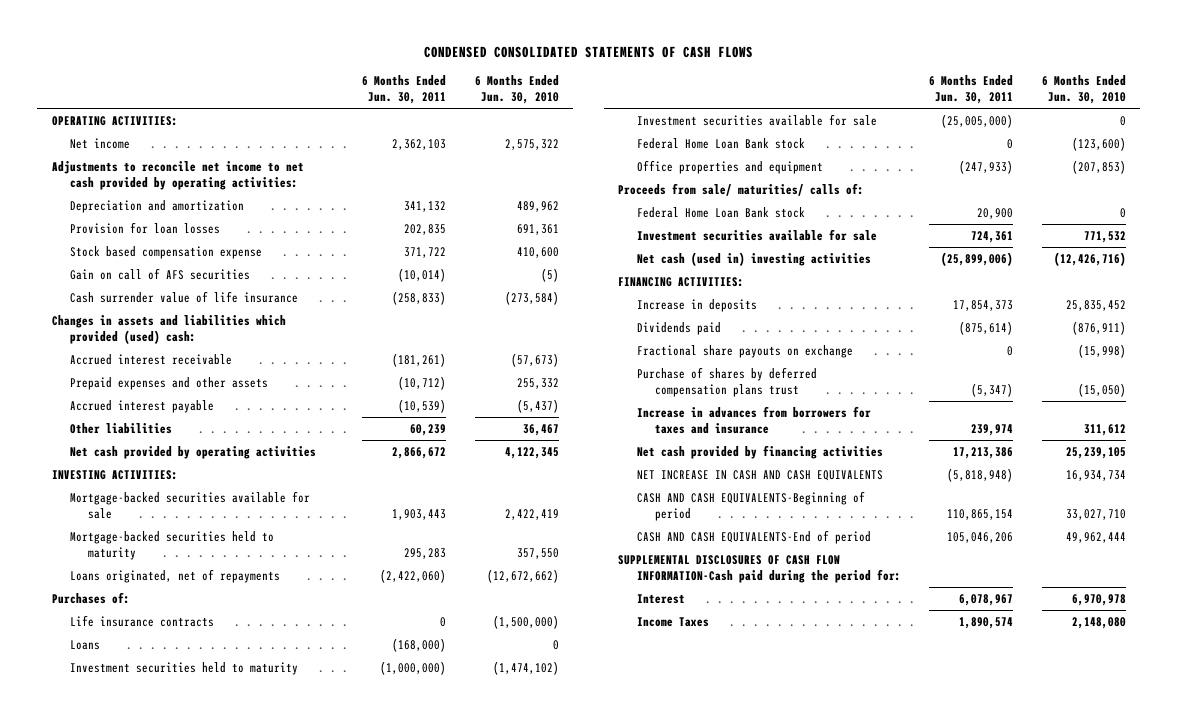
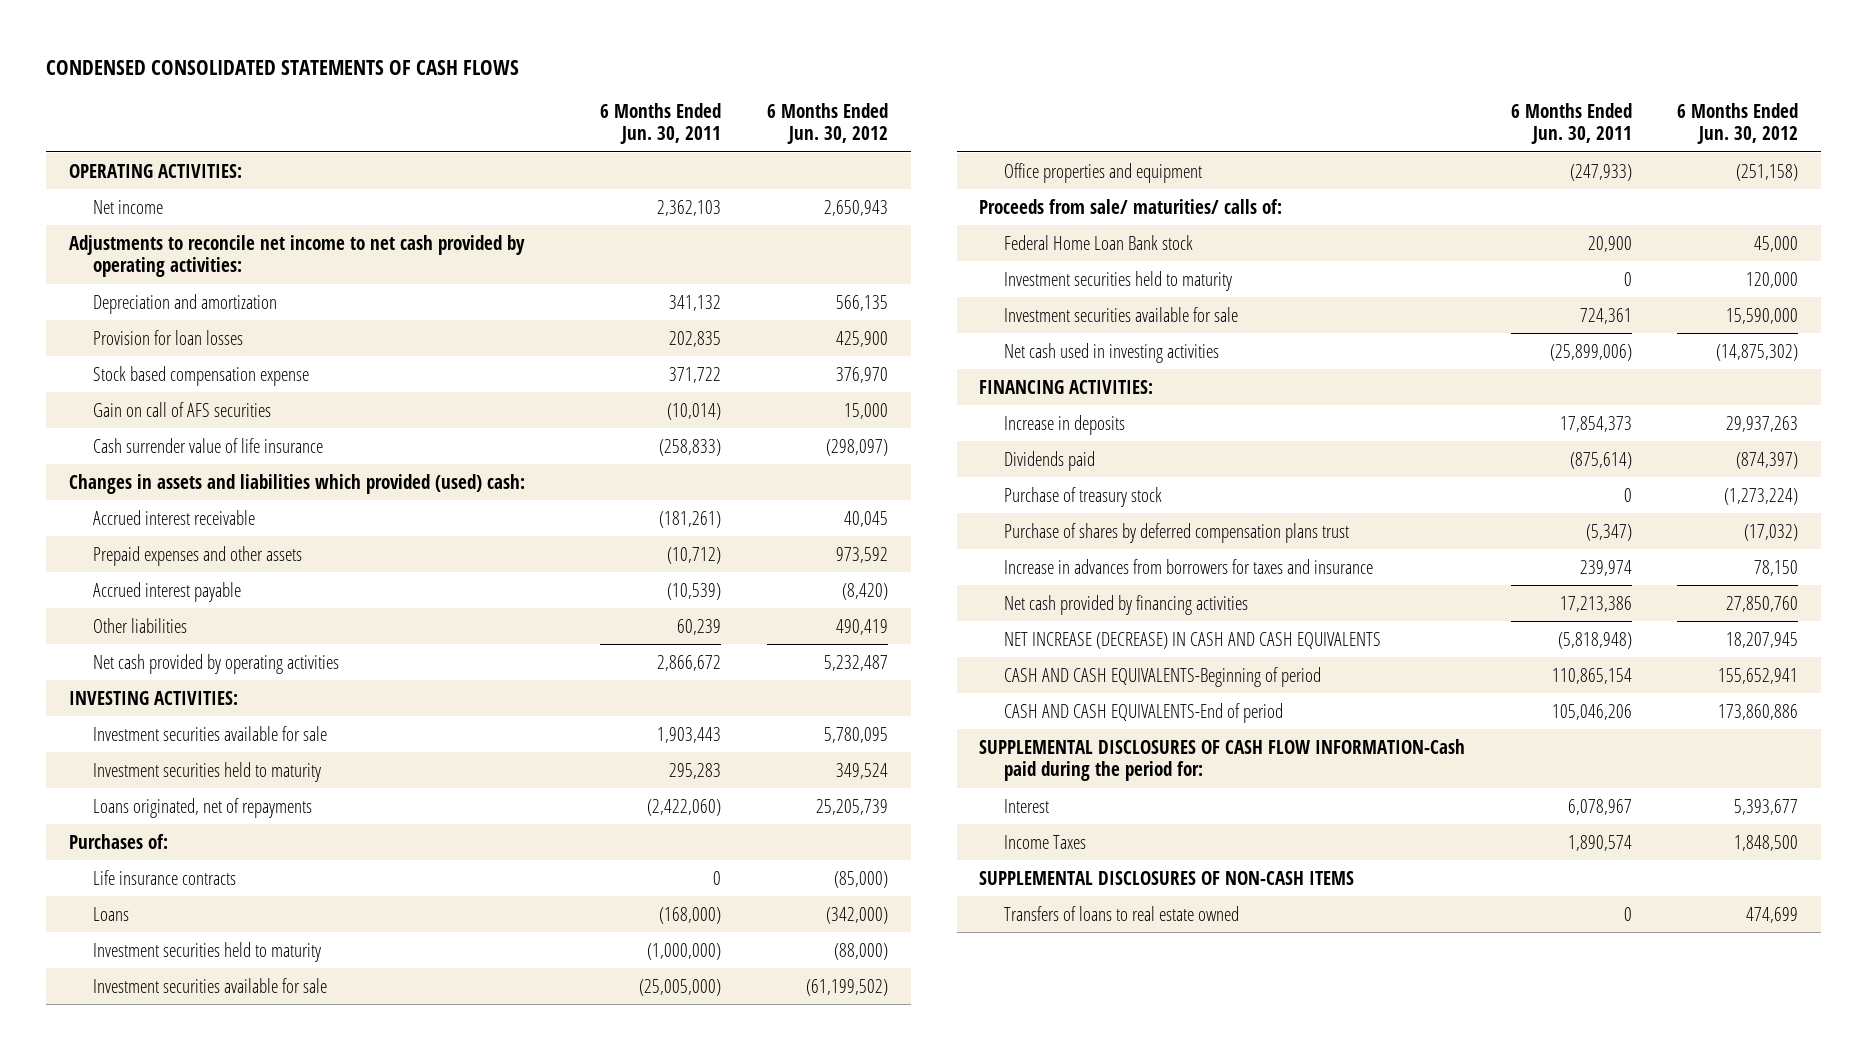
- | 6 Months Ended Jun. 30, 2011 | 6 Months Ended Jun. 30, 2010
+ | 6 Months Ended Jun. 30, 2011 | 6 Months Ended Jun. 30, 2012
- Mortgage-backed securities available for sale | 1,903,443 | 2,422,419
- Mortgage-backed securities held to maturity | 295,283 | 357,550
+ Investment securities available for sale | 1,903,443 | 5,780,095
+ Investment securities held to maturity | 295,283 | 349,524
- Federal Home Loan Bank stock | 0 | (123,600)
+ Investment securities held to maturity | 0 | 120,000
- Net cash (used in) investing activities | (25,899,006) | (12,426,716)
+ Net cash used in investing activities | (25,899,006) | (14,875,302)
- Fractional share payouts on exchange | 0 | (15,998)
+ Purchase of treasury stock | 0 | (1,273,224)
- NET INCREASE IN CASH AND CASH EQUIVALENTS | (5,818,948) | 16,934,734
+ NET INCREASE (DECREASE) IN CASH AND CASH EQUIVALENTS | (5,818,948) | 18,207,945
+ SUPPLEMENTAL DISCLOSURES OF NON-CASH ITEMS
+ Transfers of loans to real estate owned | 0 | 474,699

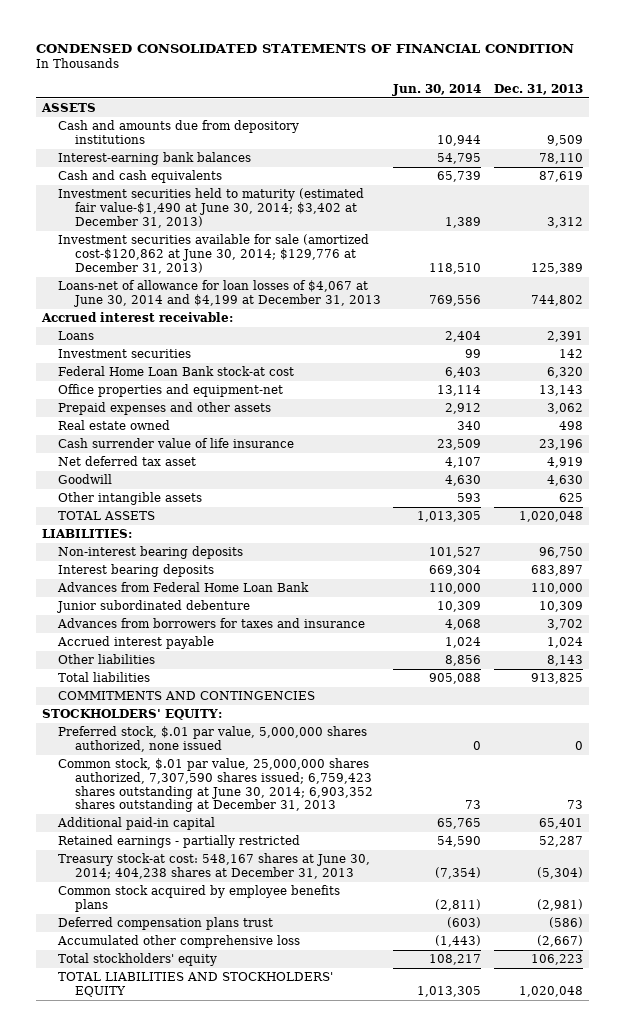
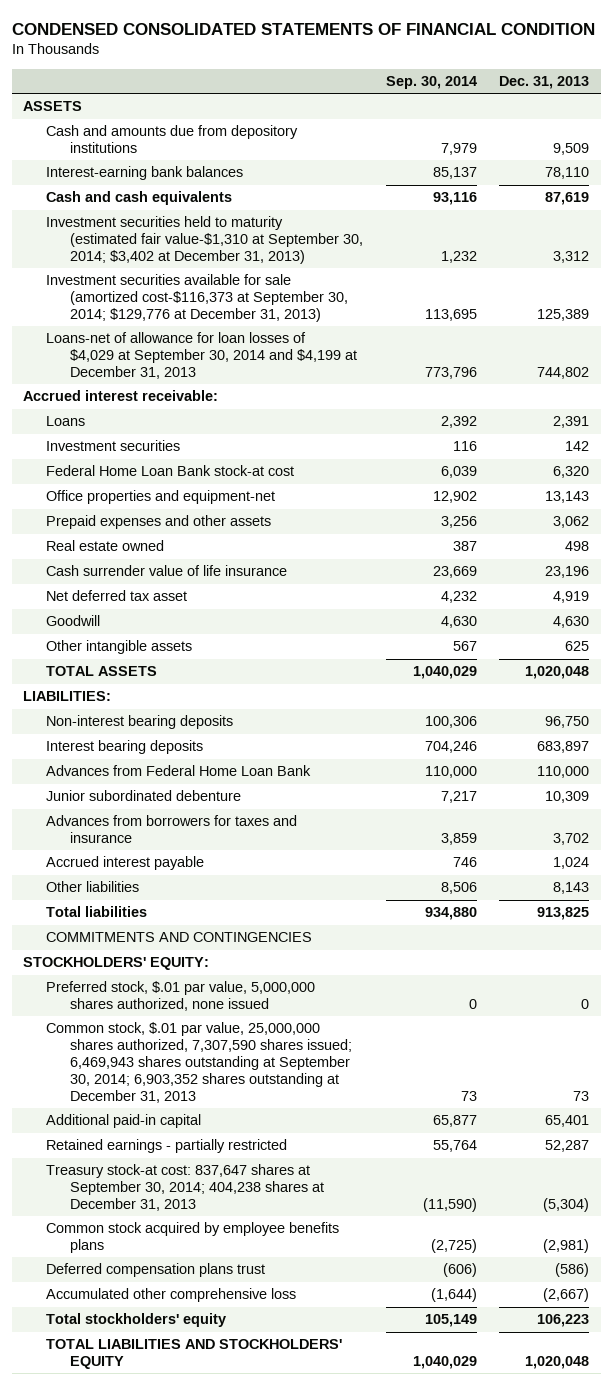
- | Jun. 30, 2014 | Dec. 31, 2013
+ | Sep. 30, 2014 | Dec. 31, 2013
- Investment securities held to maturity (estimated fair value-$1,490 at June 30, 2014; $3,402 at December 31, 2013) | 1,389 | 3,312
- Investment securities available for sale (amortized cost-$120,862 at June 30, 2014; $129,776 at December 31, 2013) | 118,510 | 125,389
- Loans-net of allowance for loan losses of $4,067 at June 30, 2014 and $4,199 at December 31, 2013 | 769,556 | 744,802
+ Investment securities held to maturity (estimated fair value-$1,310 at September 30, 2014; $3,402 at December 31, 2013) | 1,232 | 3,312
+ Investment securities available for sale (amortized cost-$116,373 at September 30, 2014; $129,776 at December 31, 2013) | 113,695 | 125,389
+ Loans-net of allowance for loan losses of $4,029 at September 30, 2014 and $4,199 at December 31, 2013 | 773,796 | 744,802
- Common stock, $.01 par value, 25,000,000 shares authorized, 7,307,590 shares issued; 6,759,423 shares outstanding at June 30, 2014; 6,903,352 shares outstanding at December 31, 2013 | 73 | 73
+ Common stock, $.01 par value, 25,000,000 shares authorized, 7,307,590 shares issued; 6,469,943 shares outstanding at September 30, 2014; 6,903,352 shares outstanding at December 31, 2013 | 73 | 73
- Treasury stock-at cost: 548,167 shares at June 30, 2014; 404,238 shares at December 31, 2013 | (7,354) | (5,304)
+ Treasury stock-at cost: 837,647 shares at September 30, 2014; 404,238 shares at December 31, 2013 | (11,590) | (5,304)

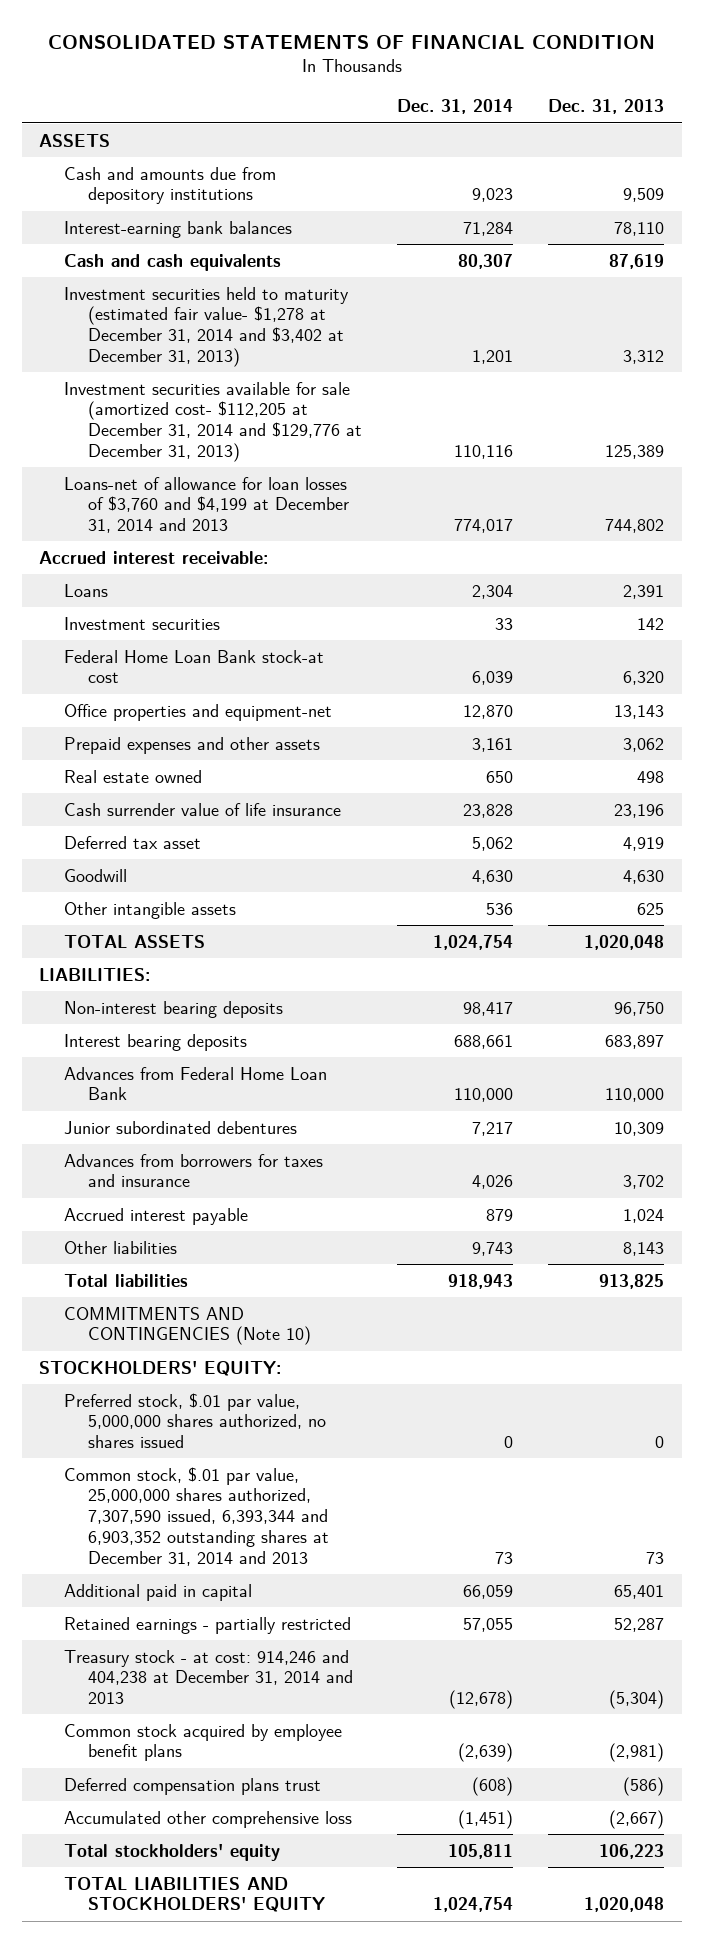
- CONDENSED CONSOLIDATED STATEMENTS OF FINANCIAL CONDITION
+ CONSOLIDATED STATEMENTS OF FINANCIAL CONDITION
- | Sep. 30, 2014 | Dec. 31, 2013
+ | Dec. 31, 2014 | Dec. 31, 2013
- Investment securities held to maturity (estimated fair value-$1,310 at September 30, 2014; $3,402 at December 31, 2013) | 1,232 | 3,312
- Investment securities available for sale (amortized cost-$116,373 at September 30, 2014; $129,776 at December 31, 2013) | 113,695 | 125,389
- Loans-net of allowance for loan losses of $4,029 at September 30, 2014 and $4,199 at December 31, 2013 | 773,796 | 744,802
+ Investment securities held to maturity (estimated fair value- $1,278 at December 31, 2014 and $3,402 at December 31, 2013) | 1,201 | 3,312
+ Investment securities available for sale (amortized cost- $112,205 at December 31, 2014 and $129,776 at December 31, 2013) | 110,116 | 125,389
+ Loans-net of allowance for loan losses of $3,760 and $4,199 at December 31, 2014 and 2013 | 774,017 | 744,802
- Net deferred tax asset | 4,232 | 4,919
+ Deferred tax asset | 5,062 | 4,919
- Junior subordinated debenture | 7,217 | 10,309
+ Junior subordinated debentures | 7,217 | 10,309
- COMMITMENTS AND CONTINGENCIES
+ COMMITMENTS AND CONTINGENCIES (Note 10)
- Preferred stock, $.01 par value, 5,000,000 shares authorized, none issued | 0 | 0
- Common stock, $.01 par value, 25,000,000 shares authorized, 7,307,590 shares issued; 6,469,943 shares outstanding at September 30, 2014; 6,903,352 shares outstanding at December 31, 2013 | 73 | 73
- Additional paid-in capital | 65,877 | 65,401
+ Preferred stock, $.01 par value, 5,000,000 shares authorized, no shares issued | 0 | 0
+ Common stock, $.01 par value, 25,000,000 shares authorized, 7,307,590 issued, 6,393,344 and 6,903,352 outstanding shares at December 31, 2014 and 2013 | 73 | 73
+ Additional paid in capital | 66,059 | 65,401
- Treasury stock-at cost: 837,647 shares at September 30, 2014; 404,238 shares at December 31, 2013 | (11,590) | (5,304)
- Common stock acquired by employee benefits plans | (2,725) | (2,981)
+ Treasury stock - at cost: 914,246 and 404,238 at December 31, 2014 and 2013 | (12,678) | (5,304)
+ Common stock acquired by employee benefit plans | (2,639) | (2,981)

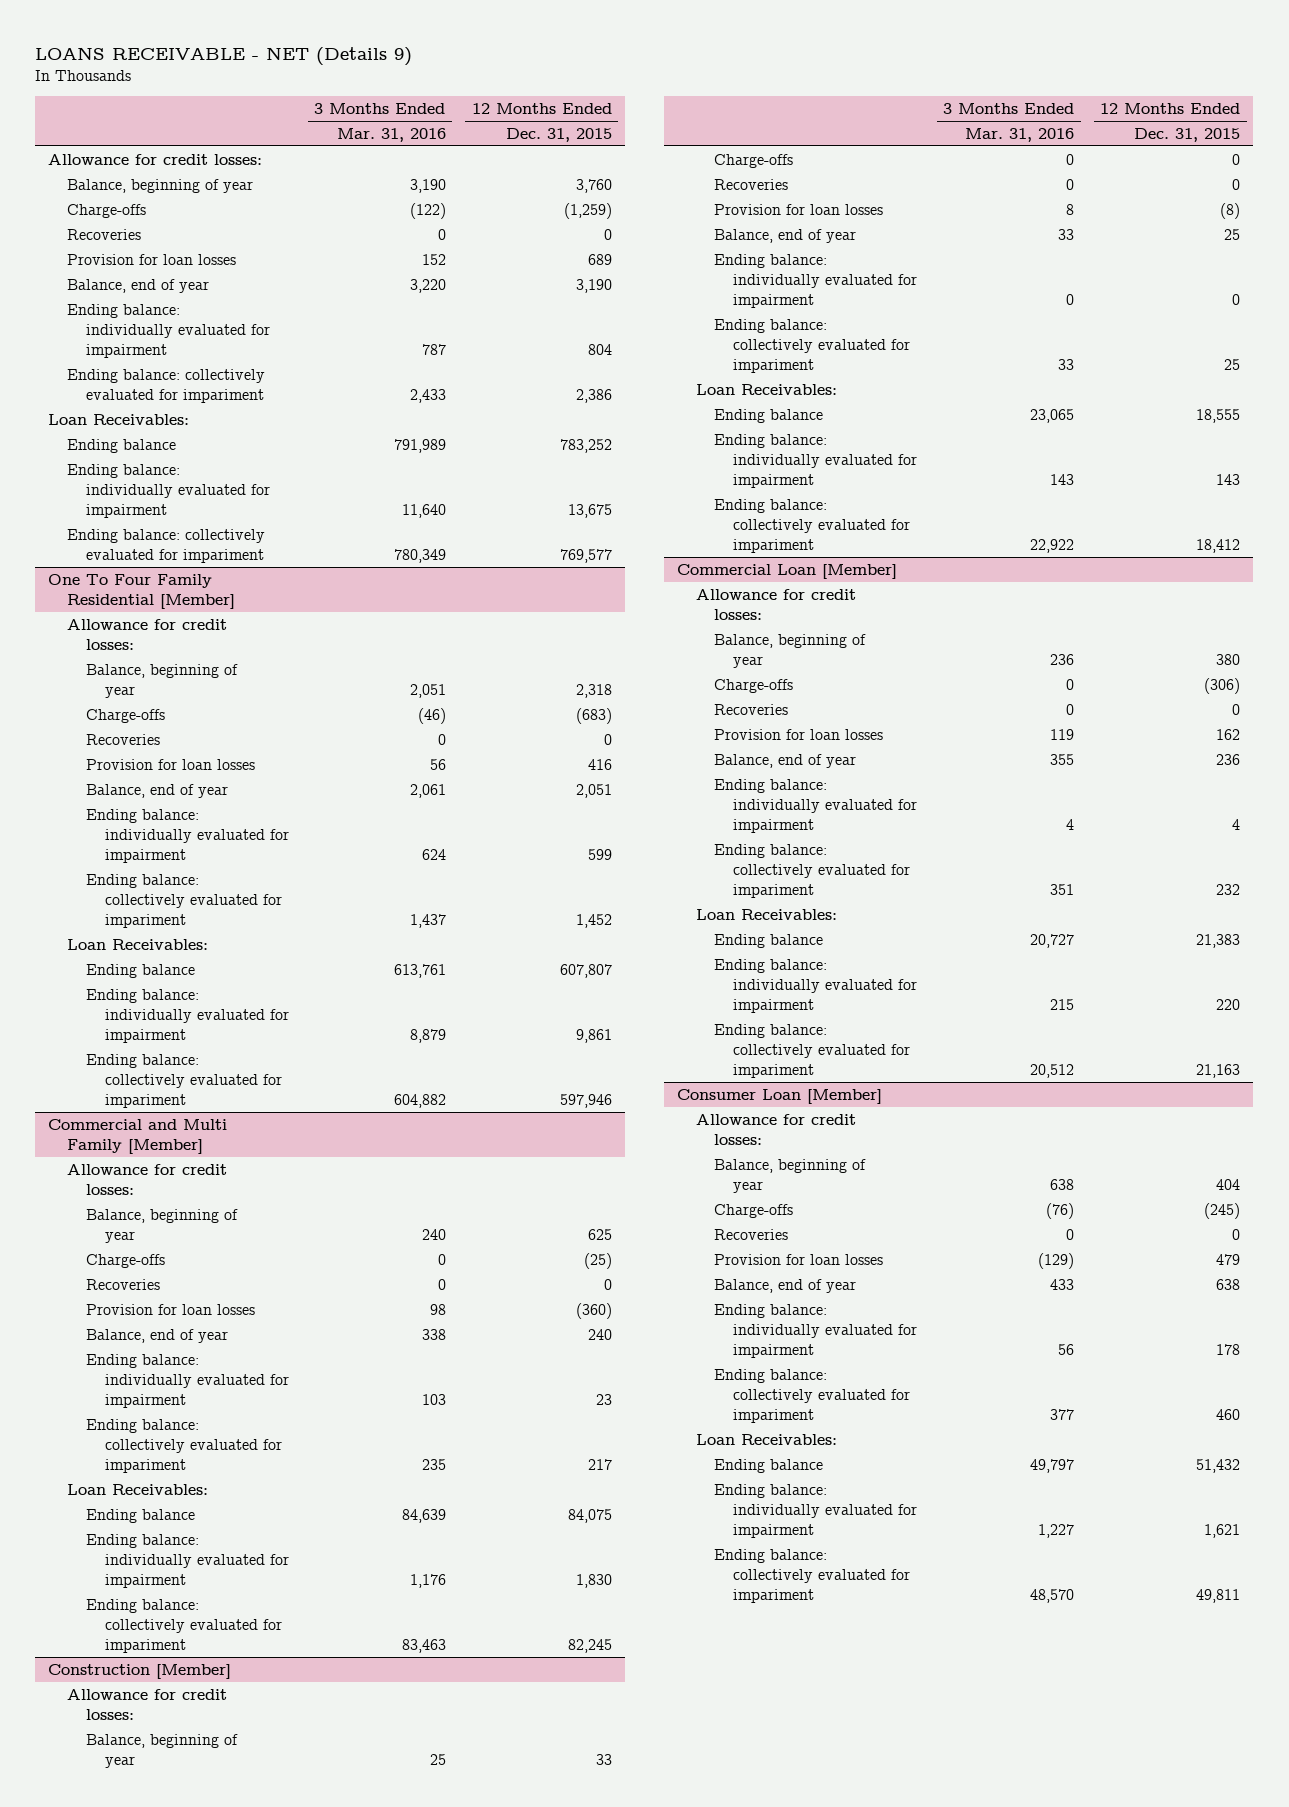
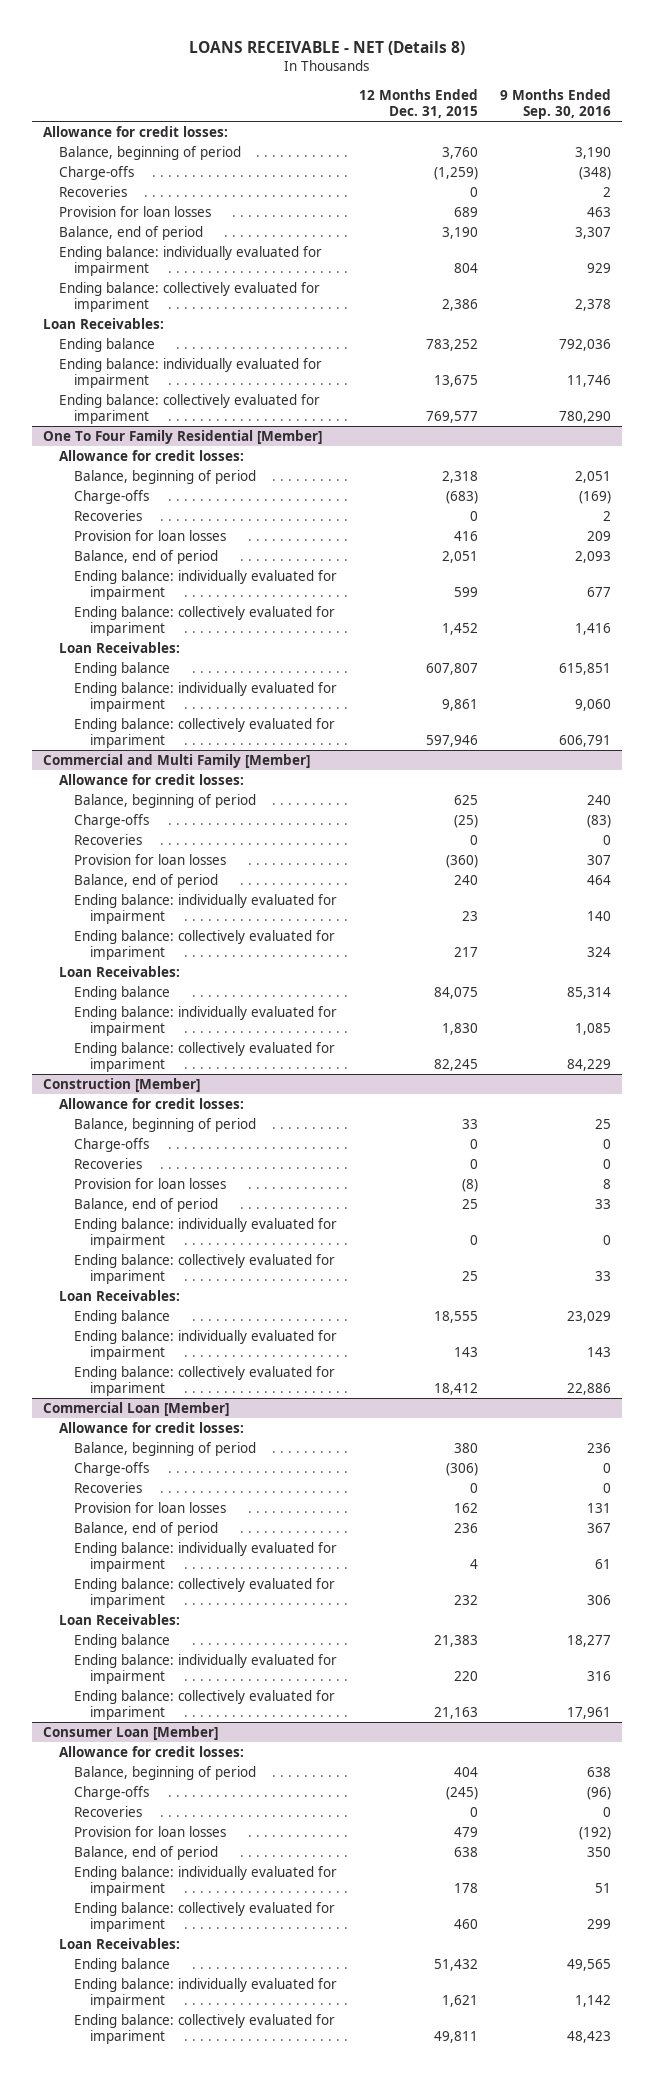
- LOANS RECEIVABLE - NET (Details 9)
+ LOANS RECEIVABLE - NET (Details 8)
- | 3 Months Ended Mar. 31, 2016 | 12 Months Ended Dec. 31, 2015
+ | 12 Months Ended Dec. 31, 2015 | 9 Months Ended Sep. 30, 2016
- Balance, beginning of year | 3,190 | 3,760
+ Balance, beginning of period | 3,760 | 3,190
- Balance, end of year | 3,220 | 3,190
+ Balance, end of period | 3,190 | 3,307
@ One To Four Family Residential [Member]
- Balance, beginning of year | 2,051 | 2,318
+ Balance, beginning of period | 2,318 | 2,051
- Balance, end of year | 2,061 | 2,051
+ Balance, end of period | 2,051 | 2,093
@ Commercial and Multi Family [Member]
- Balance, beginning of year | 240 | 625
+ Balance, beginning of period | 625 | 240
- Balance, end of year | 338 | 240
+ Balance, end of period | 240 | 464
@ Construction [Member]
- Balance, beginning of year | 25 | 33
+ Balance, beginning of period | 33 | 25
- Balance, end of year | 33 | 25
+ Balance, end of period | 25 | 33
@ Commercial Loan [Member]
- Balance, beginning of year | 236 | 380
+ Balance, beginning of period | 380 | 236
- Balance, end of year | 355 | 236
+ Balance, end of period | 236 | 367
@ Consumer Loan [Member]
- Balance, beginning of year | 638 | 404
+ Balance, beginning of period | 404 | 638
- Balance, end of year | 433 | 638
+ Balance, end of period | 638 | 350

